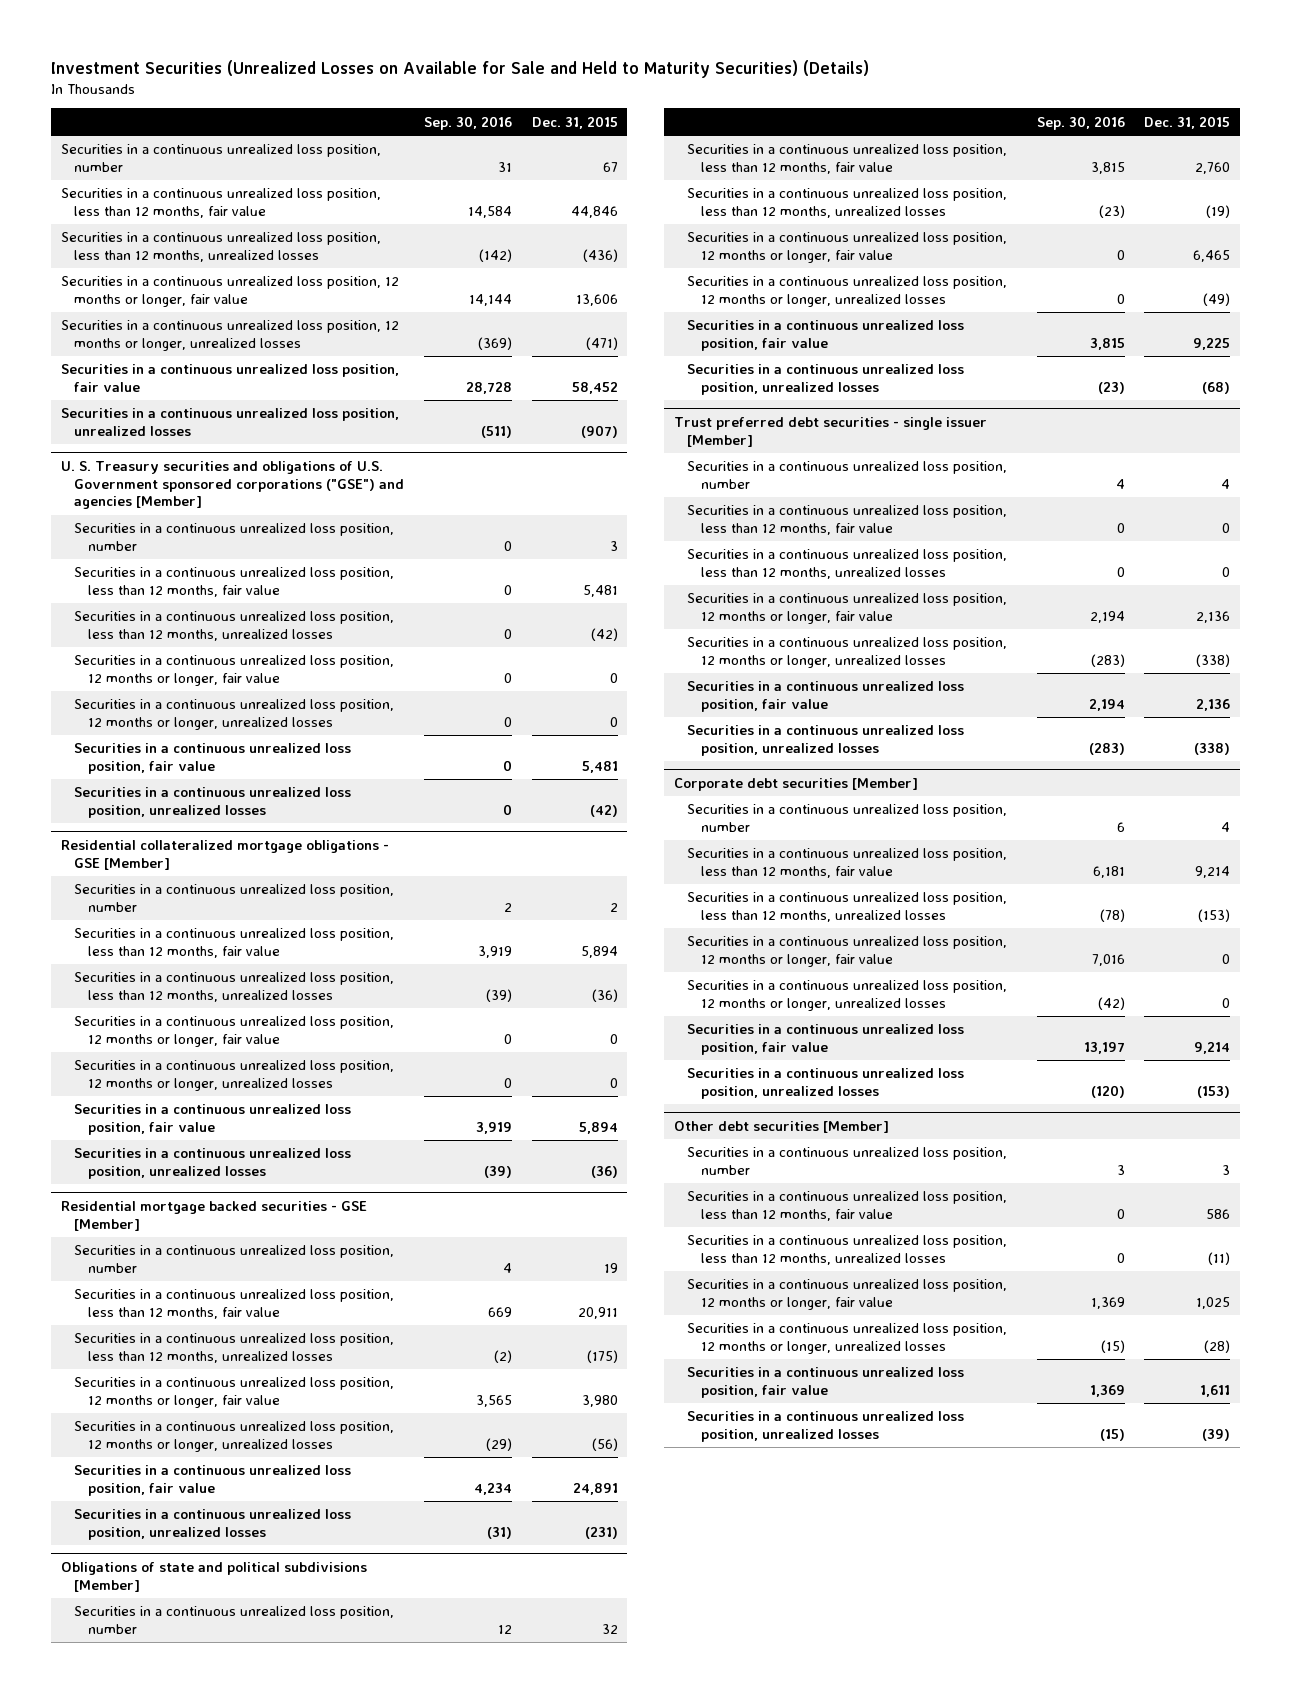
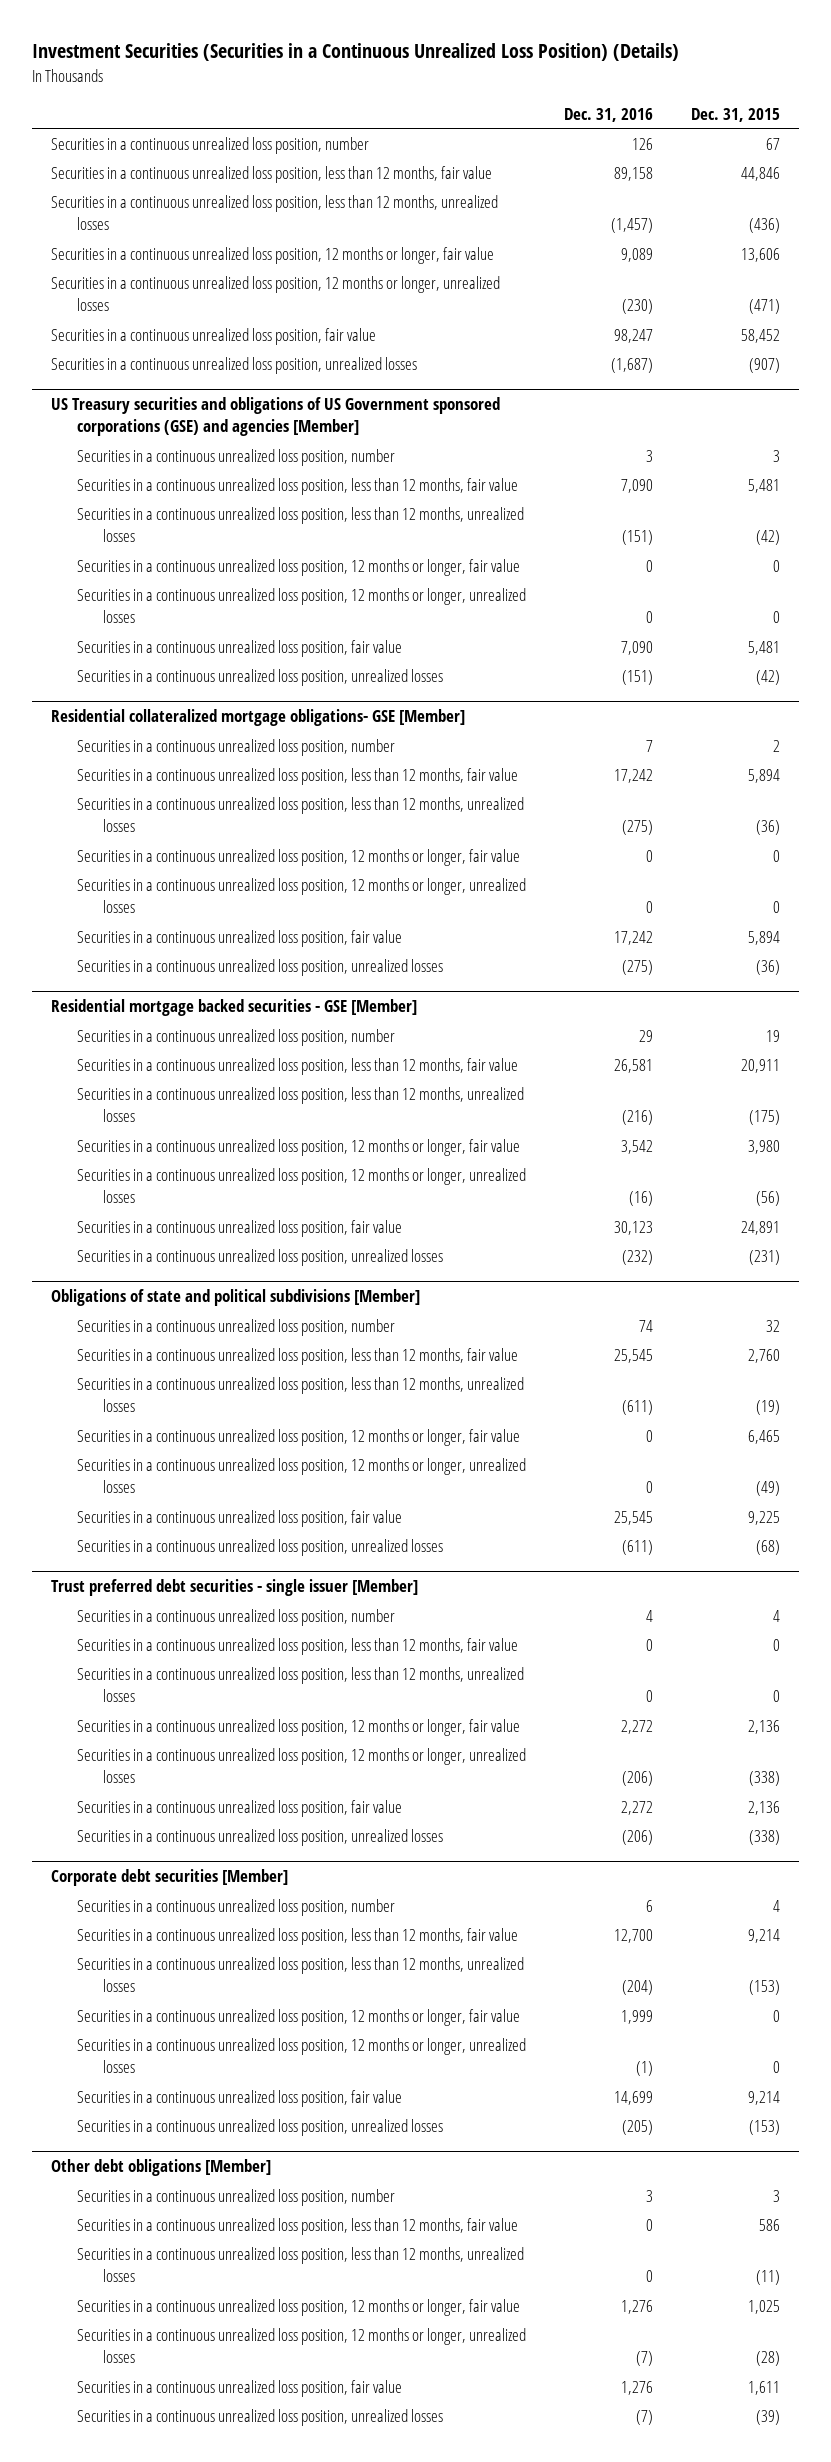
- Investment Securities (Unrealized Losses on Available for Sale and Held to Maturity Securities) (Details)
+ Investment Securities (Securities in a Continuous Unrealized Loss Position) (Details)
- | Sep. 30, 2016 | Dec. 31, 2015
+ | Dec. 31, 2016 | Dec. 31, 2015
- U. S. Treasury securities and obligations of U.S. Government sponsored corporations ("GSE") and agencies [Member]
+ US Treasury securities and obligations of US Government sponsored corporations (GSE) and agencies [Member]
- Residential collateralized mortgage obligations - GSE [Member]
+ Residential collateralized mortgage obligations- GSE [Member]
- Other debt securities [Member]
+ Other debt obligations [Member]

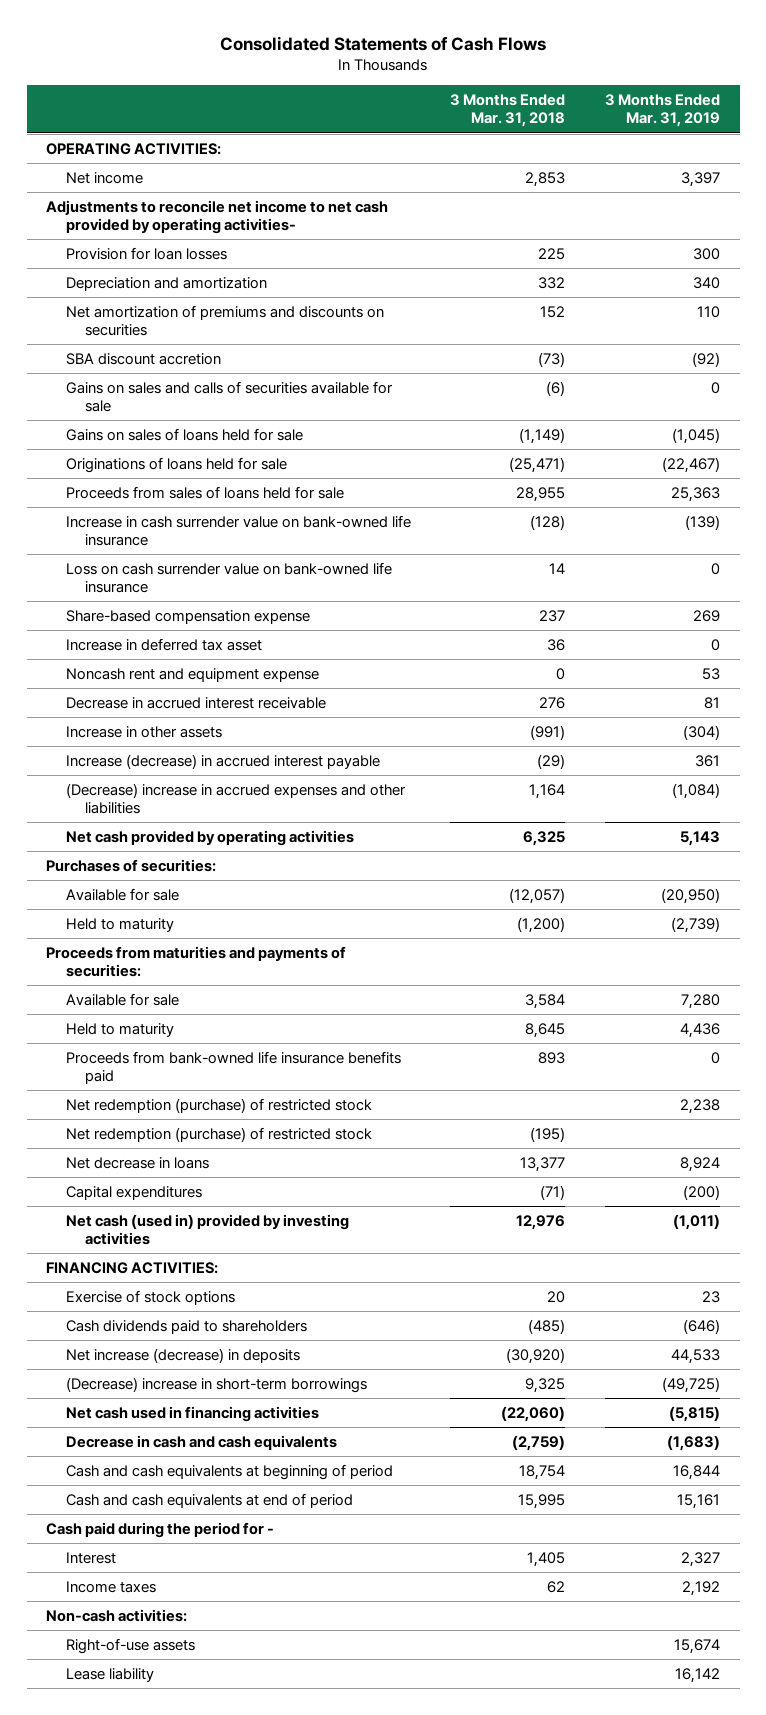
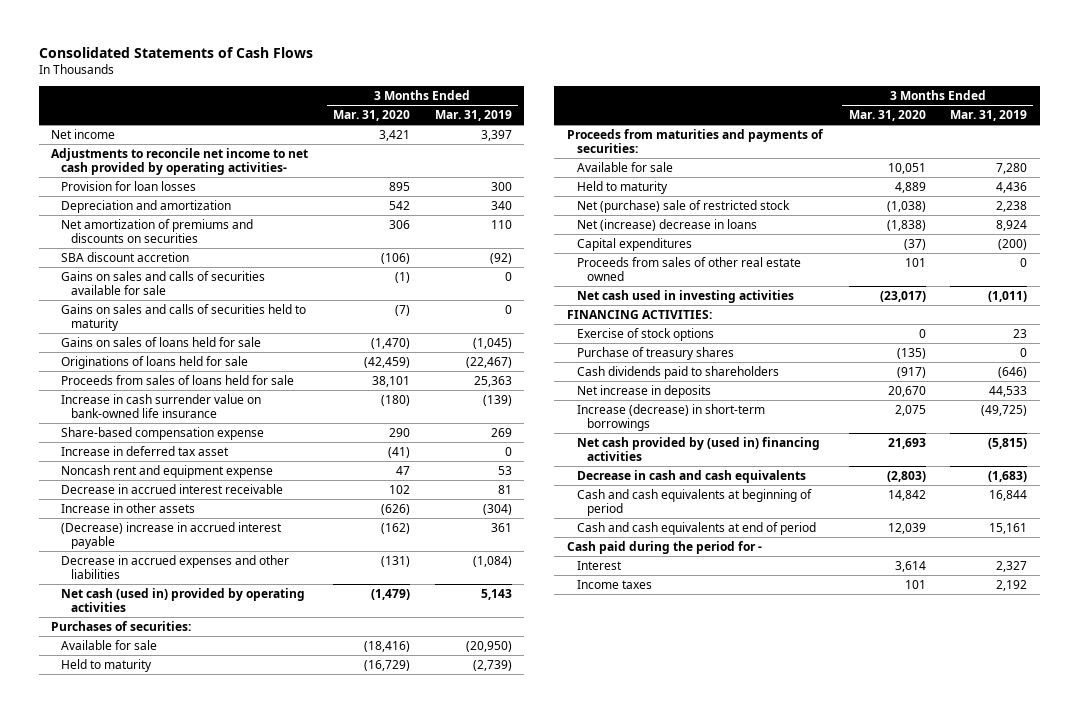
- | 3 Months Ended Mar. 31, 2018 | 3 Months Ended Mar. 31, 2019
+ | 3 Months Ended Mar. 31, 2020 | 3 Months Ended Mar. 31, 2019
- OPERATING ACTIVITIES:
+ Gains on sales and calls of securities held to maturity | (7) | 0
- Loss on cash surrender value on bank-owned life insurance | 14 | 0
- Increase (decrease) in accrued interest payable | (29) | 361
- (Decrease) increase in accrued expenses and other liabilities | 1,164 | (1,084)
- Net cash provided by operating activities | 6,325 | 5,143
+ (Decrease) increase in accrued interest payable | (162) | 361
+ Decrease in accrued expenses and other liabilities | (131) | (1,084)
+ Net cash (used in) provided by operating activities | (1,479) | 5,143
- Proceeds from bank-owned life insurance benefits paid | 893 | 0
- Net redemption (purchase) of restricted stock | | 2,238
- Net redemption (purchase) of restricted stock | (195) |
- Net decrease in loans | 13,377 | 8,924
+ Net (purchase) sale of restricted stock | (1,038) | 2,238
+ Net (increase) decrease in loans | (1,838) | 8,924
- Net cash (used in) provided by investing activities | 12,976 | (1,011)
+ Proceeds from sales of other real estate owned | 101 | 0
+ Net cash used in investing activities | (23,017) | (1,011)
+ Purchase of treasury shares | (135) | 0
- Net increase (decrease) in deposits | (30,920) | 44,533
- (Decrease) increase in short-term borrowings | 9,325 | (49,725)
- Net cash used in financing activities | (22,060) | (5,815)
+ Net increase in deposits | 20,670 | 44,533
+ Increase (decrease) in short-term borrowings | 2,075 | (49,725)
+ Net cash provided by (used in) financing activities | 21,693 | (5,815)
- Non-cash activities:
- Right-of-use assets | | 15,674
- Lease liability | | 16,142

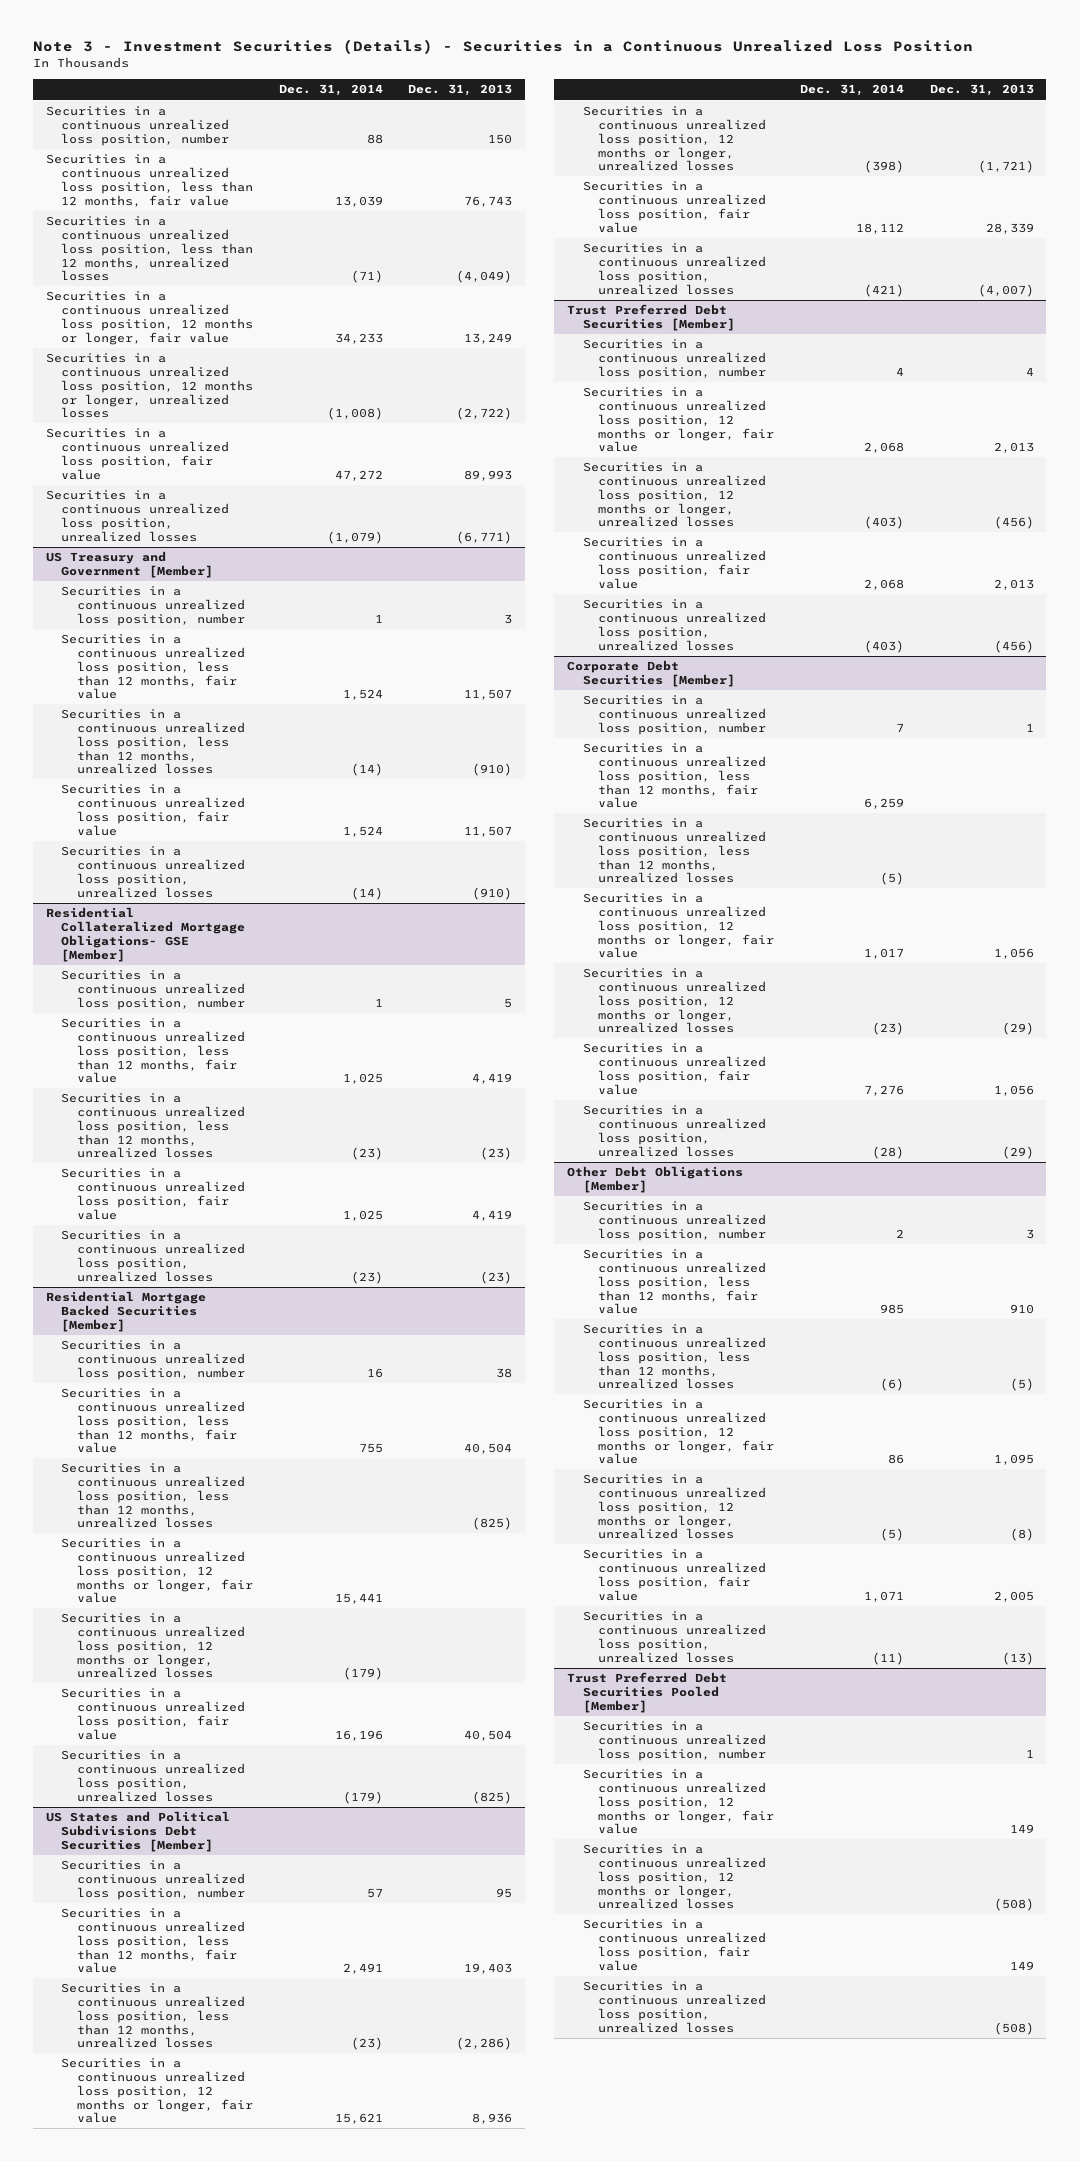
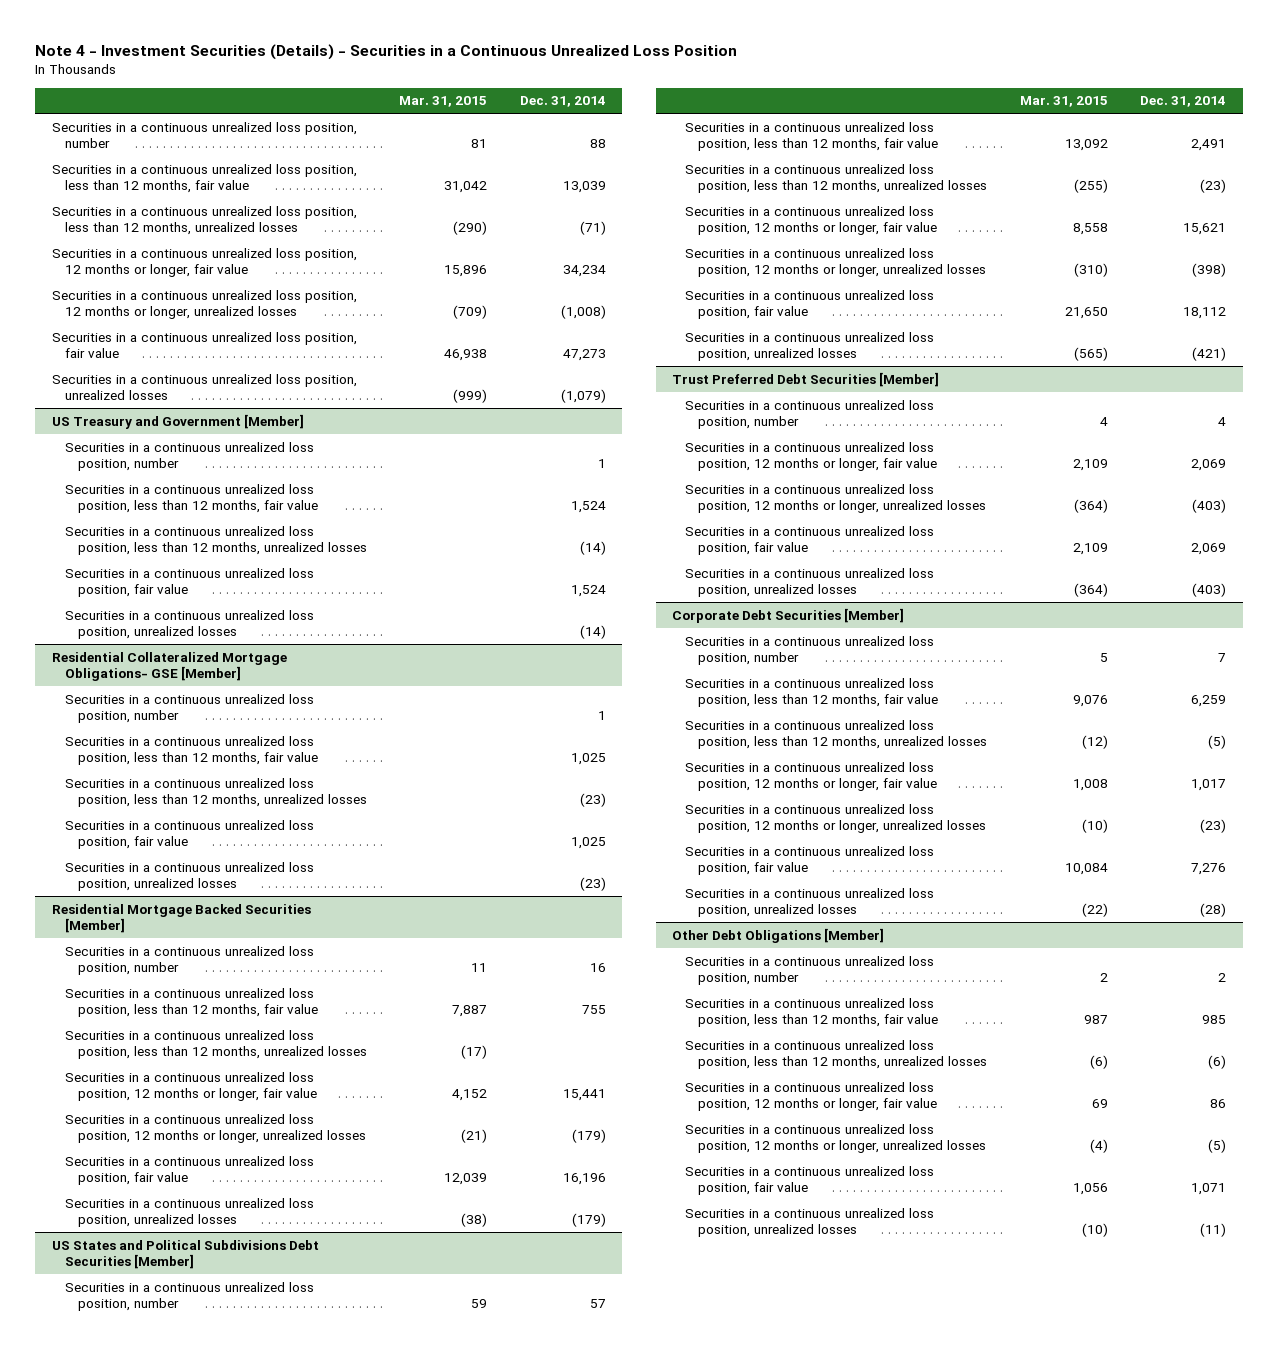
- Note 3 - Investment Securities (Details) - Securities in a Continuous Unrealized Loss Position
+ Note 4 - Investment Securities (Details) - Securities in a Continuous Unrealized Loss Position
- | Dec. 31, 2014 | Dec. 31, 2013
+ | Mar. 31, 2015 | Dec. 31, 2014
- Securities in a continuous unrealized loss position, 12 months or longer, fair value | 34,233 | 13,249
+ Securities in a continuous unrealized loss position, 12 months or longer, fair value | 15,896 | 34,234
- Securities in a continuous unrealized loss position, fair value | 47,272 | 89,993
+ Securities in a continuous unrealized loss position, fair value | 46,938 | 47,273
@ Trust Preferred Debt Securities [Member]
- Securities in a continuous unrealized loss position, 12 months or longer, fair value | 2,068 | 2,013
+ Securities in a continuous unrealized loss position, 12 months or longer, fair value | 2,109 | 2,069
- Securities in a continuous unrealized loss position, fair value | 2,068 | 2,013
+ Securities in a continuous unrealized loss position, fair value | 2,109 | 2,069
- Trust Preferred Debt Securities Pooled [Member]
- Securities in a continuous unrealized loss position, number | | 1
- Securities in a continuous unrealized loss position, 12 months or longer, fair value | | 149
- Securities in a continuous unrealized loss position, 12 months or longer, unrealized losses | | (508)
- Securities in a continuous unrealized loss position, fair value | | 149
- Securities in a continuous unrealized loss position, unrealized losses | | (508)

